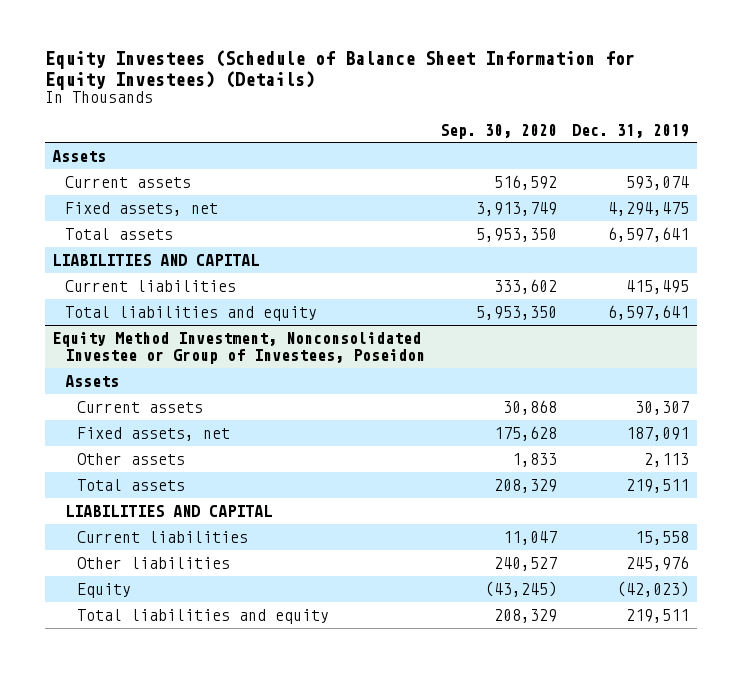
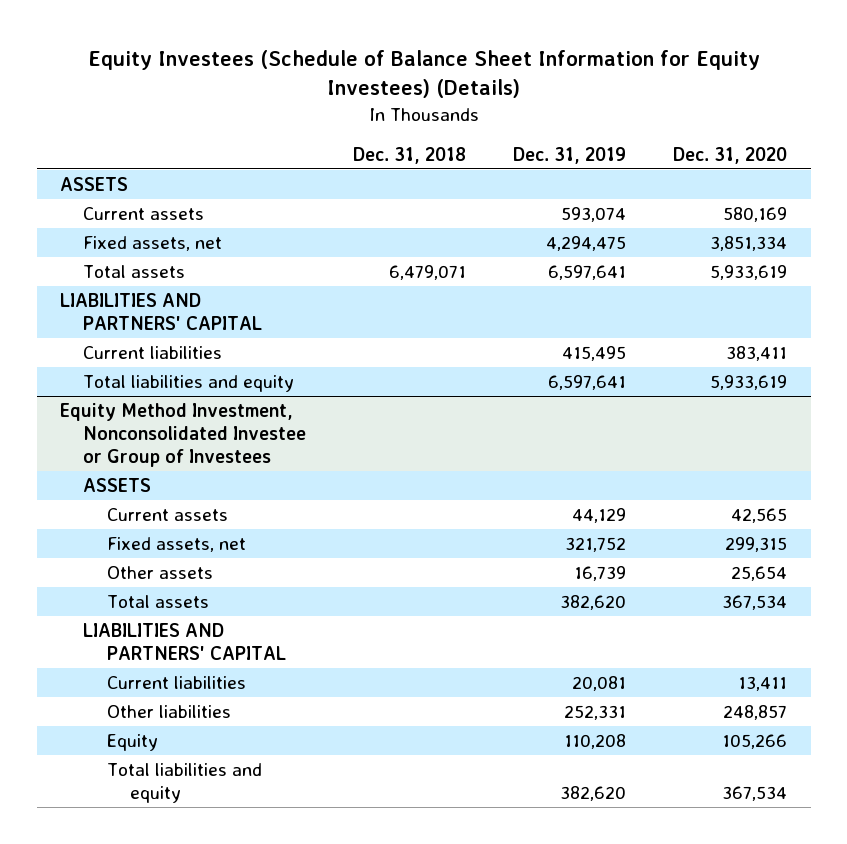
- | Sep. 30, 2020 | Dec. 31, 2019
+ | Dec. 31, 2018 | Dec. 31, 2019 | Dec. 31, 2020
- Assets
+ ASSETS
- LIABILITIES AND CAPITAL
+ LIABILITIES AND PARTNERS' CAPITAL
- Equity Method Investment, Nonconsolidated Investee or Group of Investees, Poseidon
- Assets
- Current assets | 30,868 | 30,307
- Fixed assets, net | 175,628 | 187,091
- Other assets | 1,833 | 2,113
- Total assets | 208,329 | 219,511
- LIABILITIES AND CAPITAL
- Current liabilities | 11,047 | 15,558
- Other liabilities | 240,527 | 245,976
- Equity | (43,245) | (42,023)
- Total liabilities and equity | 208,329 | 219,511
+ Equity Method Investment, Nonconsolidated Investee or Group of Investees
+ ASSETS
+ Current assets | | 44,129 | 42,565
+ Fixed assets, net | | 321,752 | 299,315
+ Other assets | | 16,739 | 25,654
+ Total assets | | 382,620 | 367,534
+ LIABILITIES AND PARTNERS' CAPITAL
+ Current liabilities | | 20,081 | 13,411
+ Other liabilities | | 252,331 | 248,857
+ Equity | | 110,208 | 105,266
+ Total liabilities and equity | | 382,620 | 367,534

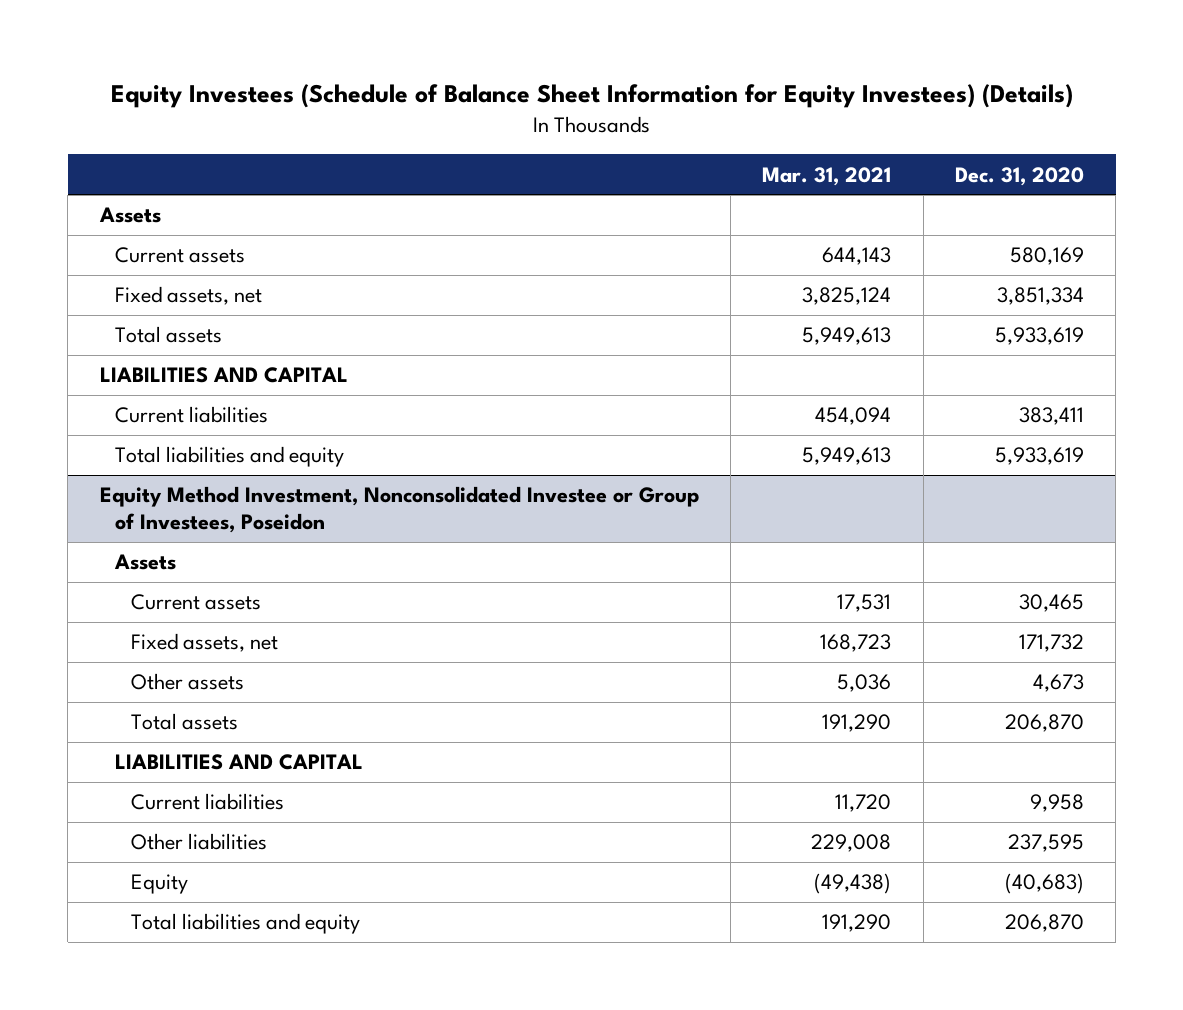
- | Dec. 31, 2018 | Dec. 31, 2019 | Dec. 31, 2020
+ | Mar. 31, 2021 | Dec. 31, 2020
- ASSETS
+ Assets
- LIABILITIES AND PARTNERS' CAPITAL
+ LIABILITIES AND CAPITAL
- Equity Method Investment, Nonconsolidated Investee or Group of Investees
- ASSETS
- Current assets | | 44,129 | 42,565
- Fixed assets, net | | 321,752 | 299,315
- Other assets | | 16,739 | 25,654
- Total assets | | 382,620 | 367,534
- LIABILITIES AND PARTNERS' CAPITAL
- Current liabilities | | 20,081 | 13,411
- Other liabilities | | 252,331 | 248,857
- Equity | | 110,208 | 105,266
- Total liabilities and equity | | 382,620 | 367,534
+ Equity Method Investment, Nonconsolidated Investee or Group of Investees, Poseidon
+ Assets
+ Current assets | 17,531 | 30,465
+ Fixed assets, net | 168,723 | 171,732
+ Other assets | 5,036 | 4,673
+ Total assets | 191,290 | 206,870
+ LIABILITIES AND CAPITAL
+ Current liabilities | 11,720 | 9,958
+ Other liabilities | 229,008 | 237,595
+ Equity | (49,438) | (40,683)
+ Total liabilities and equity | 191,290 | 206,870

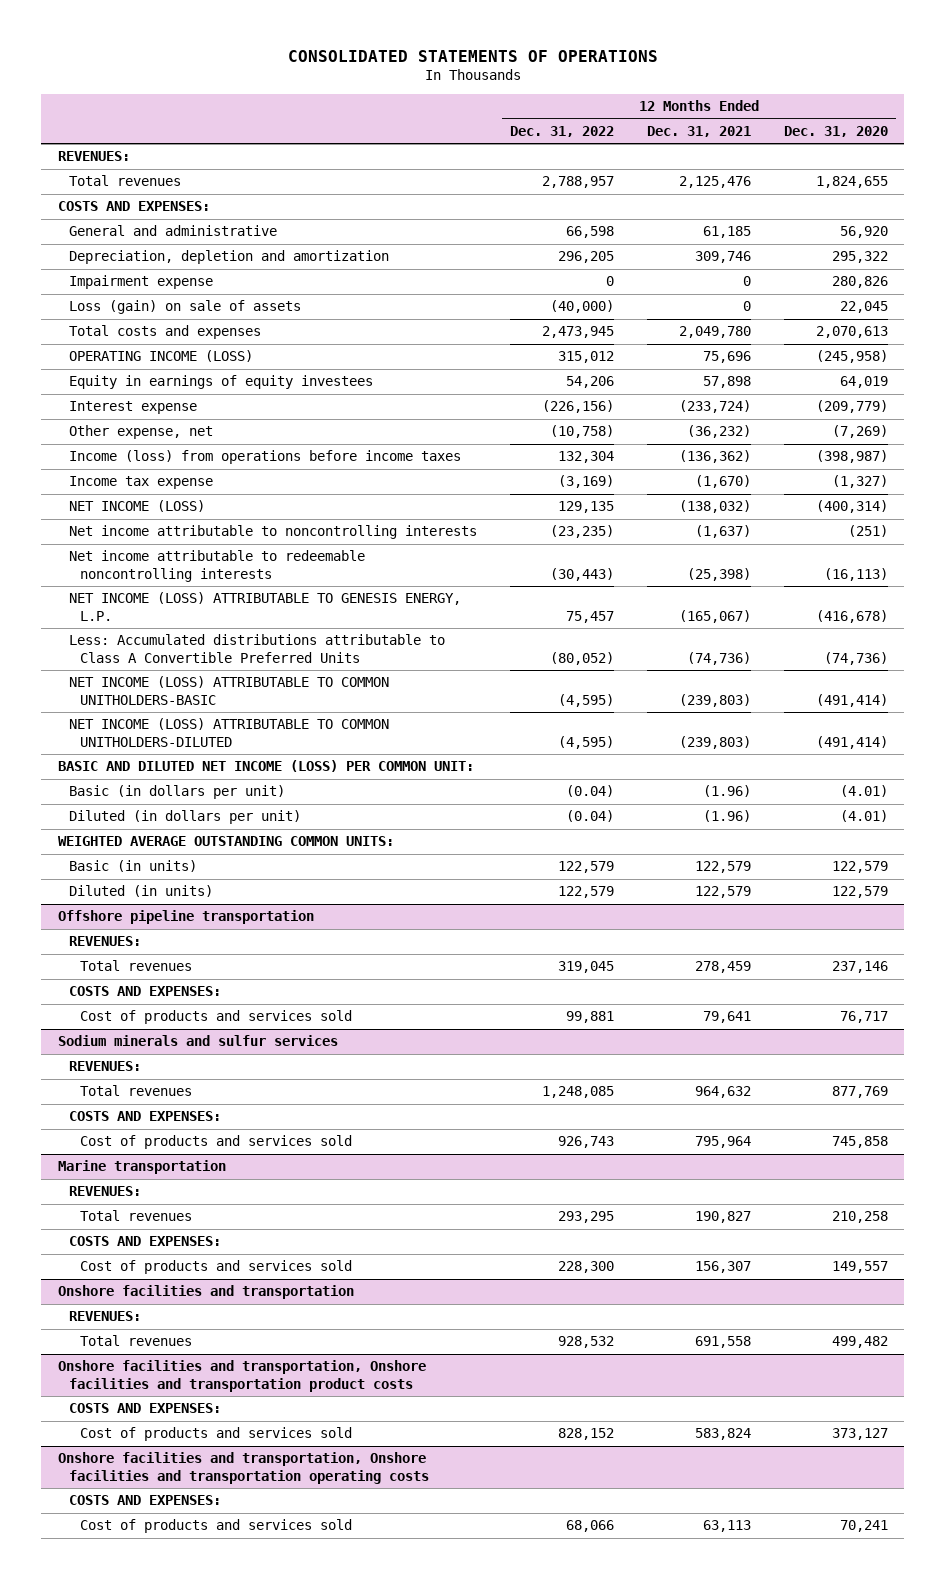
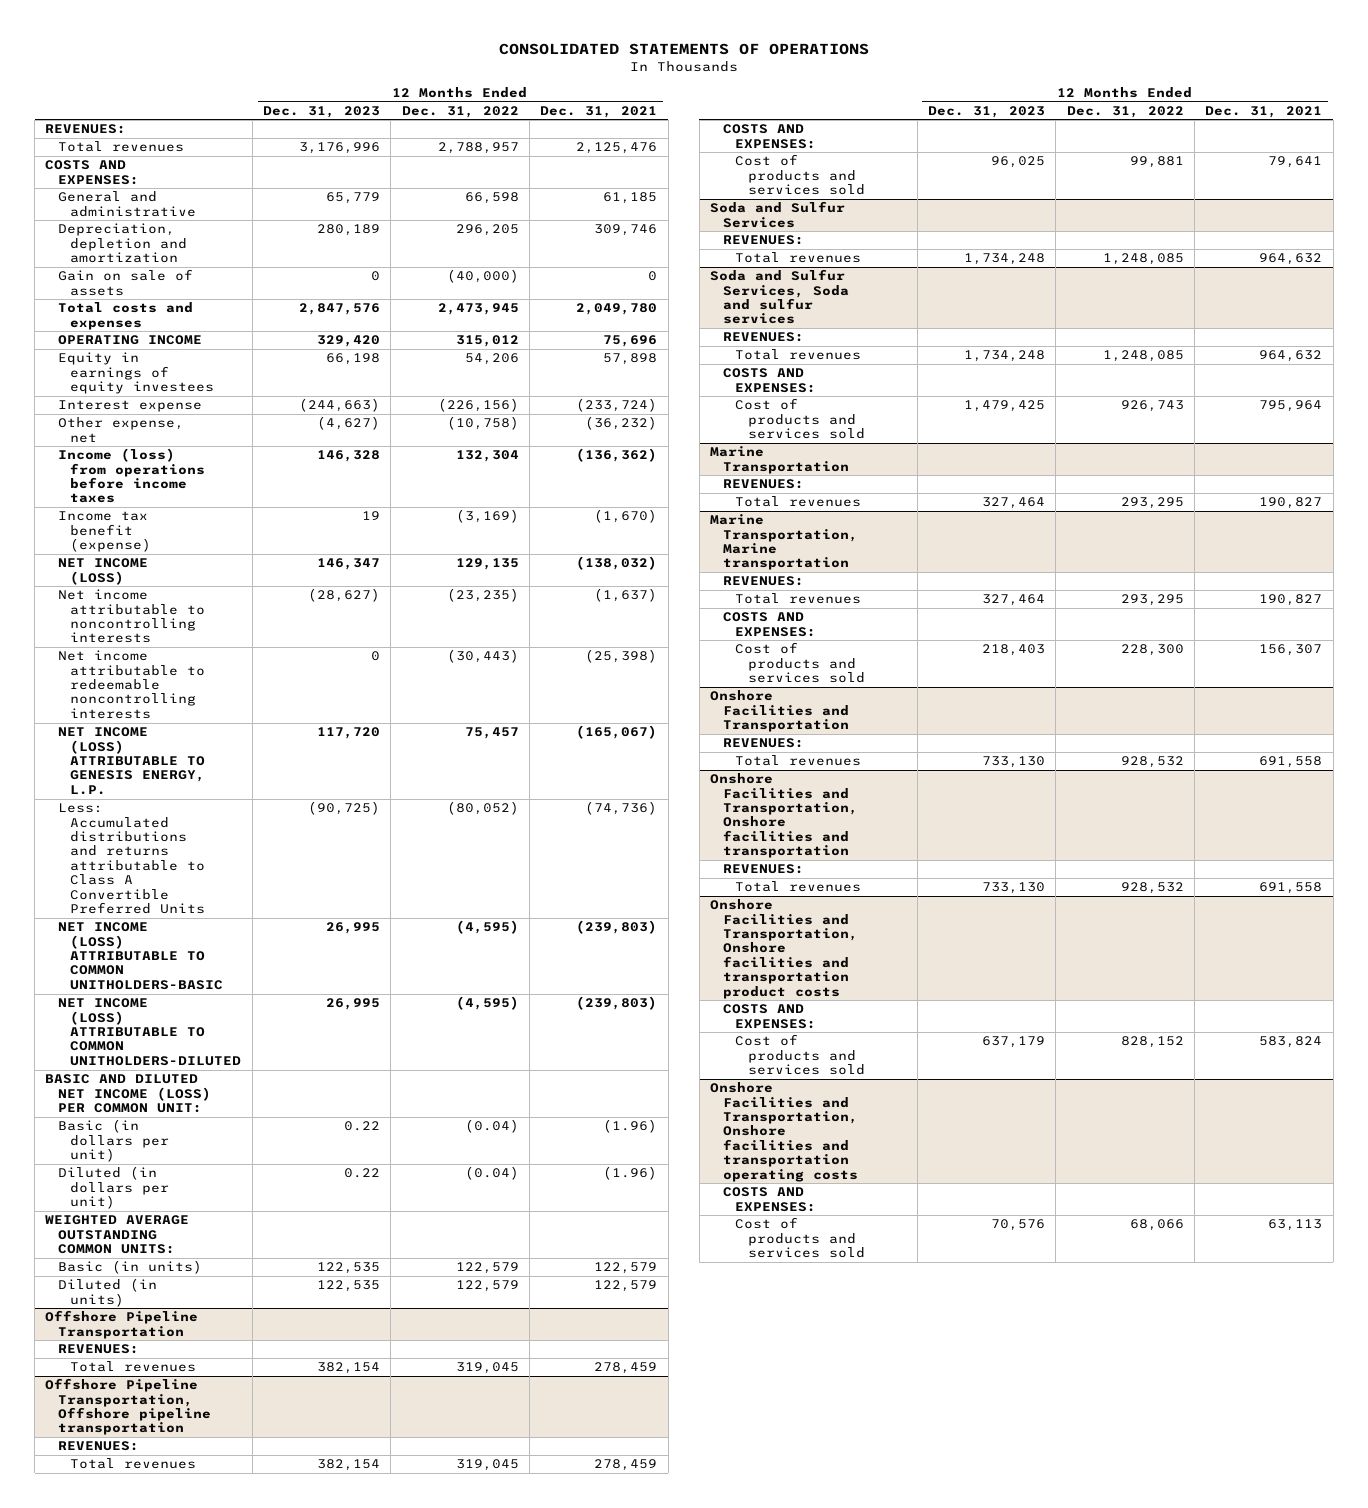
- | 12 Months Ended Dec. 31, 2022 | 12 Months Ended Dec. 31, 2021 | 12 Months Ended Dec. 31, 2020
+ | 12 Months Ended Dec. 31, 2023 | 12 Months Ended Dec. 31, 2022 | 12 Months Ended Dec. 31, 2021
- Impairment expense | 0 | 0 | 280,826
- Loss (gain) on sale of assets | (40,000) | 0 | 22,045
+ Gain on sale of assets | 0 | (40,000) | 0
- OPERATING INCOME (LOSS) | 315,012 | 75,696 | (245,958)
+ OPERATING INCOME | 329,420 | 315,012 | 75,696
- Income tax expense | (3,169) | (1,670) | (1,327)
+ Income tax benefit (expense) | 19 | (3,169) | (1,670)
- Less: Accumulated distributions attributable to Class A Convertible Preferred Units | (80,052) | (74,736) | (74,736)
+ Less: Accumulated distributions and returns attributable to Class A Convertible Preferred Units | (90,725) | (80,052) | (74,736)
- Offshore pipeline transportation
+ Offshore Pipeline Transportation
+ Offshore Pipeline Transportation, Offshore pipeline transportation
+ REVENUES:
+ Total revenues | 382,154 | 319,045 | 278,459
- Sodium minerals and sulfur services
+ Soda and Sulfur Services
+ Soda and Sulfur Services, Soda and sulfur services
+ REVENUES:
+ Total revenues | 1,734,248 | 1,248,085 | 964,632
- Marine transportation
+ Marine Transportation
+ Marine Transportation, Marine transportation
+ REVENUES:
+ Total revenues | 327,464 | 293,295 | 190,827
- Onshore facilities and transportation
+ Onshore Facilities and Transportation
- Onshore facilities and transportation, Onshore facilities and transportation product costs
+ Onshore Facilities and Transportation, Onshore facilities and transportation
+ REVENUES:
+ Total revenues | 733,130 | 928,532 | 691,558
+ Onshore Facilities and Transportation, Onshore facilities and transportation product costs
- Onshore facilities and transportation, Onshore facilities and transportation operating costs
+ Onshore Facilities and Transportation, Onshore facilities and transportation operating costs

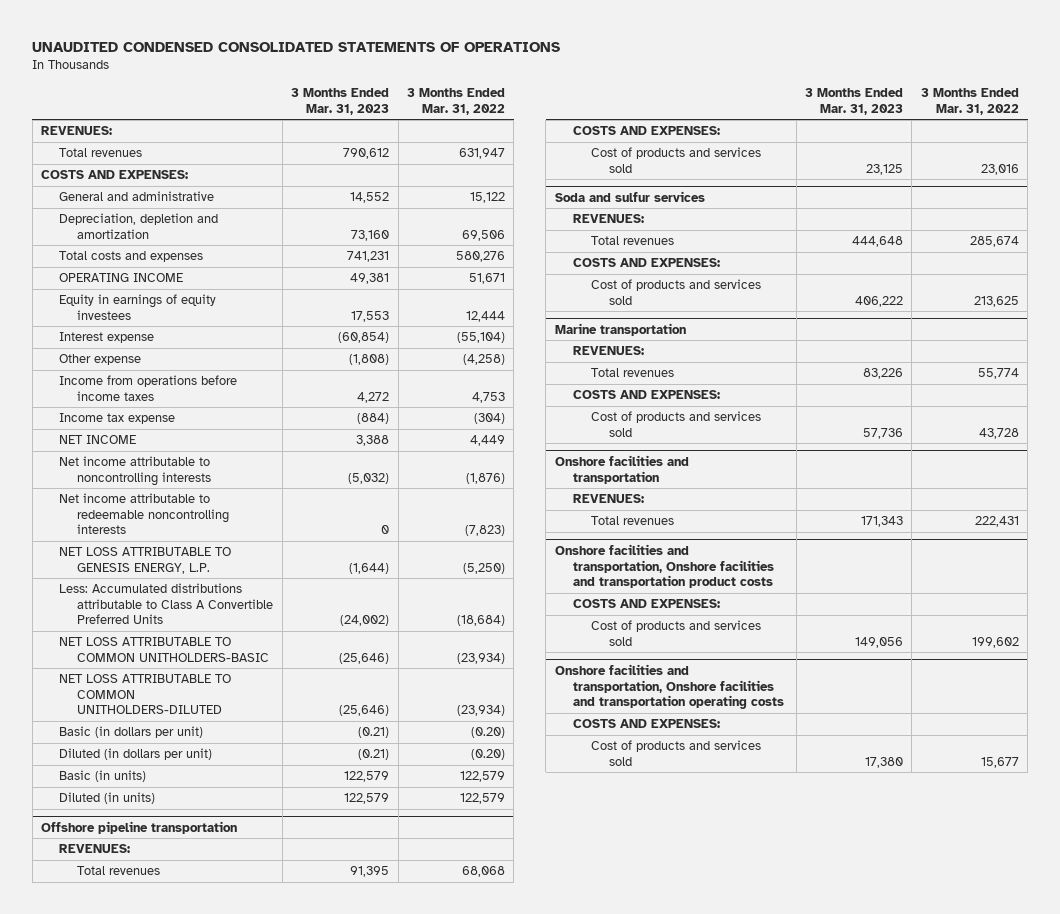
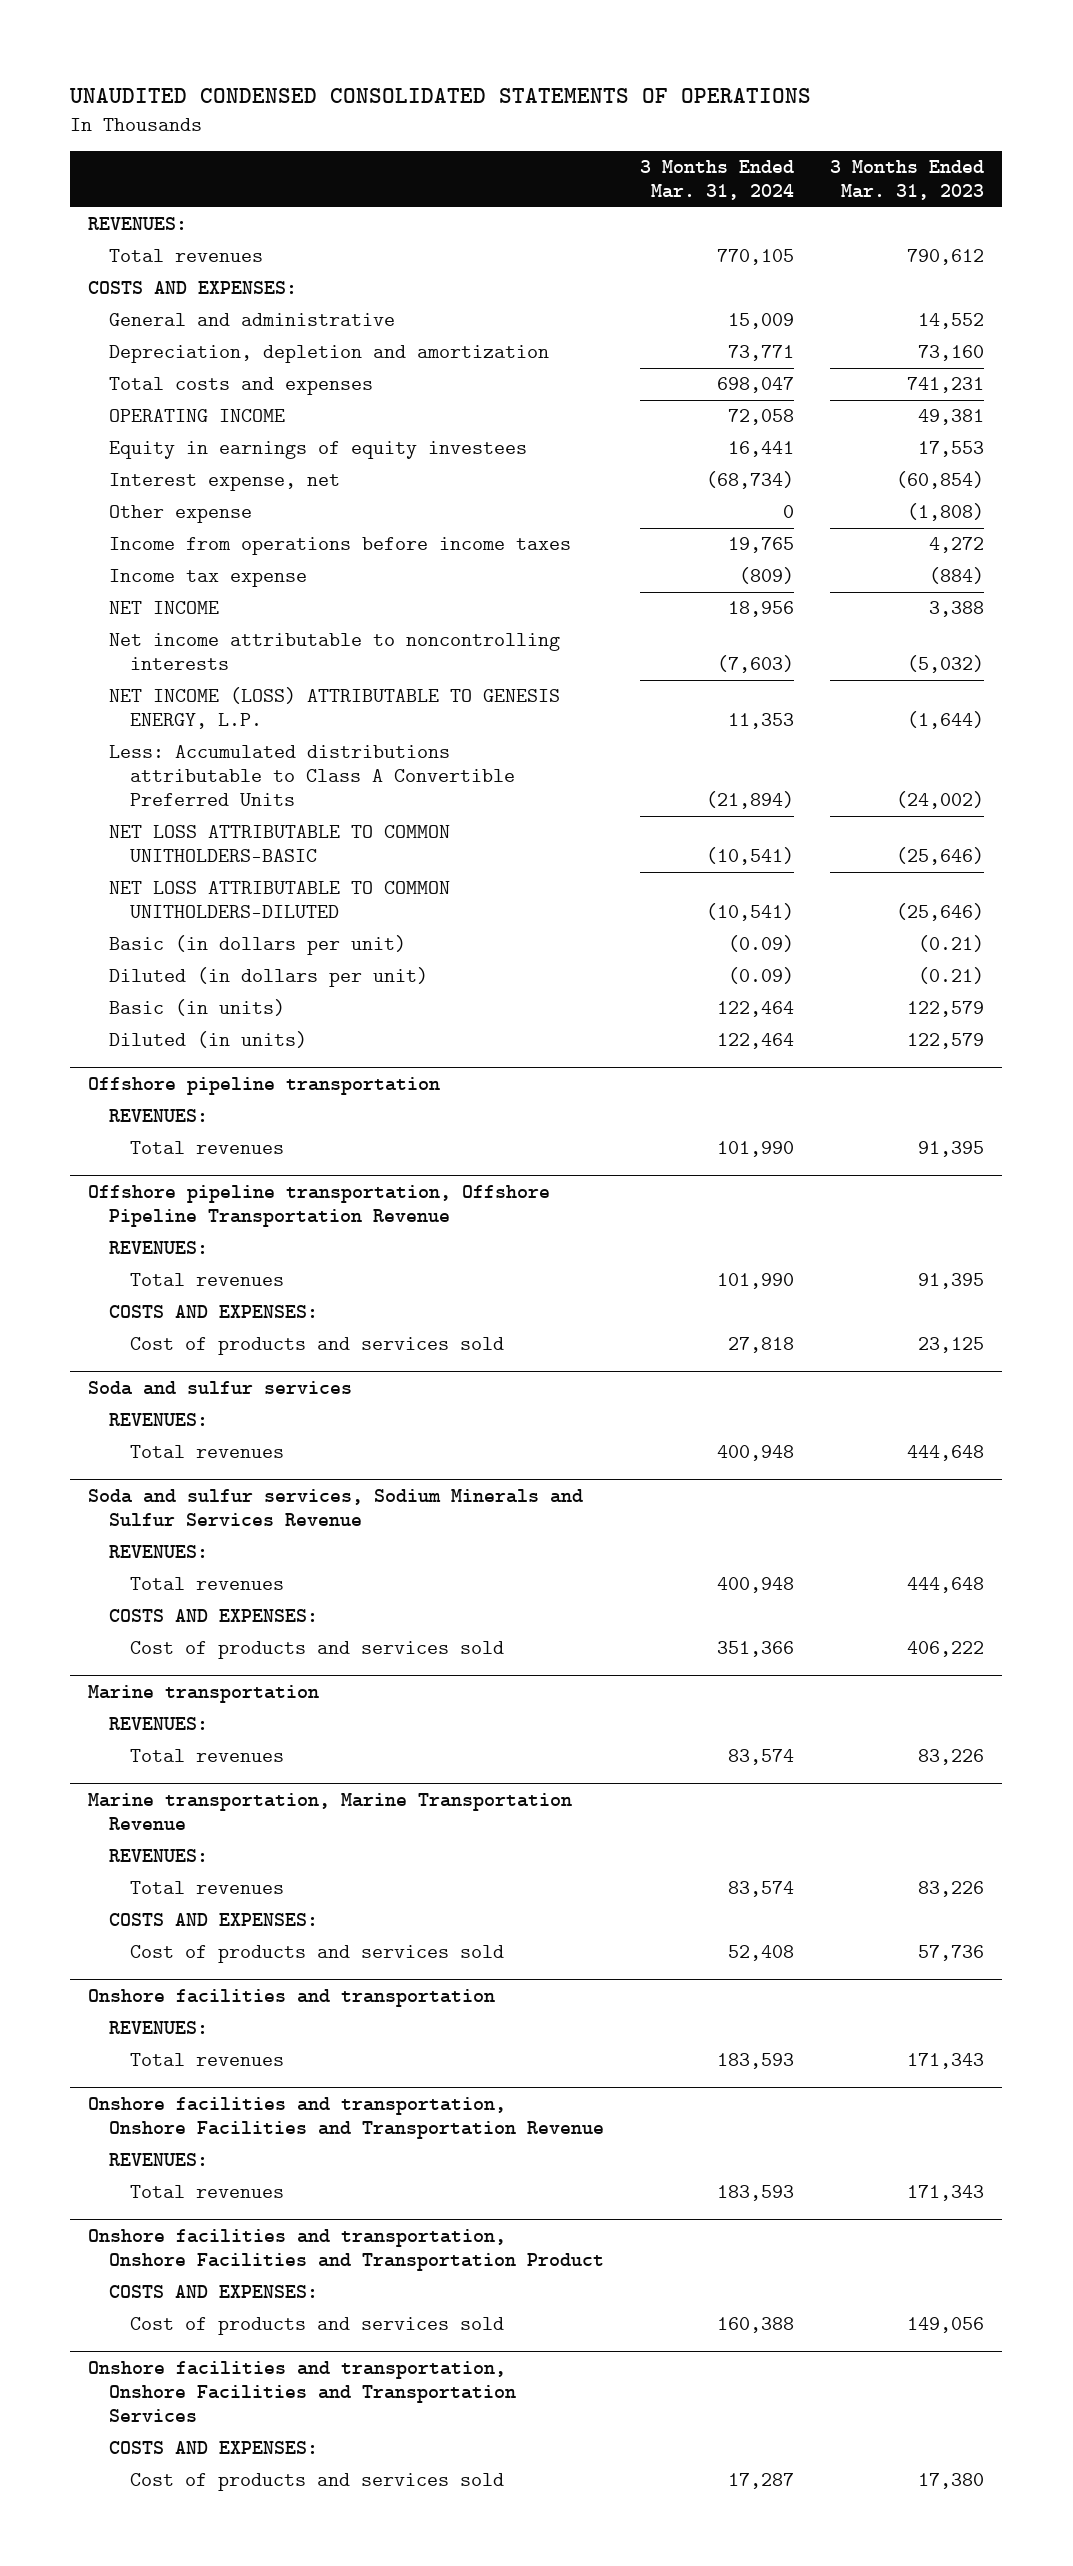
- | 3 Months Ended Mar. 31, 2023 | 3 Months Ended Mar. 31, 2022
+ | 3 Months Ended Mar. 31, 2024 | 3 Months Ended Mar. 31, 2023
- Interest expense | (60,854) | (55,104)
+ Interest expense, net | (68,734) | (60,854)
- Net income attributable to redeemable noncontrolling interests | 0 | (7,823)
- NET LOSS ATTRIBUTABLE TO GENESIS ENERGY, L.P. | (1,644) | (5,250)
+ NET INCOME (LOSS) ATTRIBUTABLE TO GENESIS ENERGY, L.P. | 11,353 | (1,644)
+ Offshore pipeline transportation, Offshore Pipeline Transportation Revenue
+ REVENUES:
+ Total revenues | 101,990 | 91,395
+ Soda and sulfur services, Sodium Minerals and Sulfur Services Revenue
+ REVENUES:
+ Total revenues | 400,948 | 444,648
+ Marine transportation, Marine Transportation Revenue
+ REVENUES:
+ Total revenues | 83,574 | 83,226
- Onshore facilities and transportation, Onshore facilities and transportation product costs
+ Onshore facilities and transportation, Onshore Facilities and Transportation Revenue
+ REVENUES:
+ Total revenues | 183,593 | 171,343
+ Onshore facilities and transportation, Onshore Facilities and Transportation Product
- Onshore facilities and transportation, Onshore facilities and transportation operating costs
+ Onshore facilities and transportation, Onshore Facilities and Transportation Services

